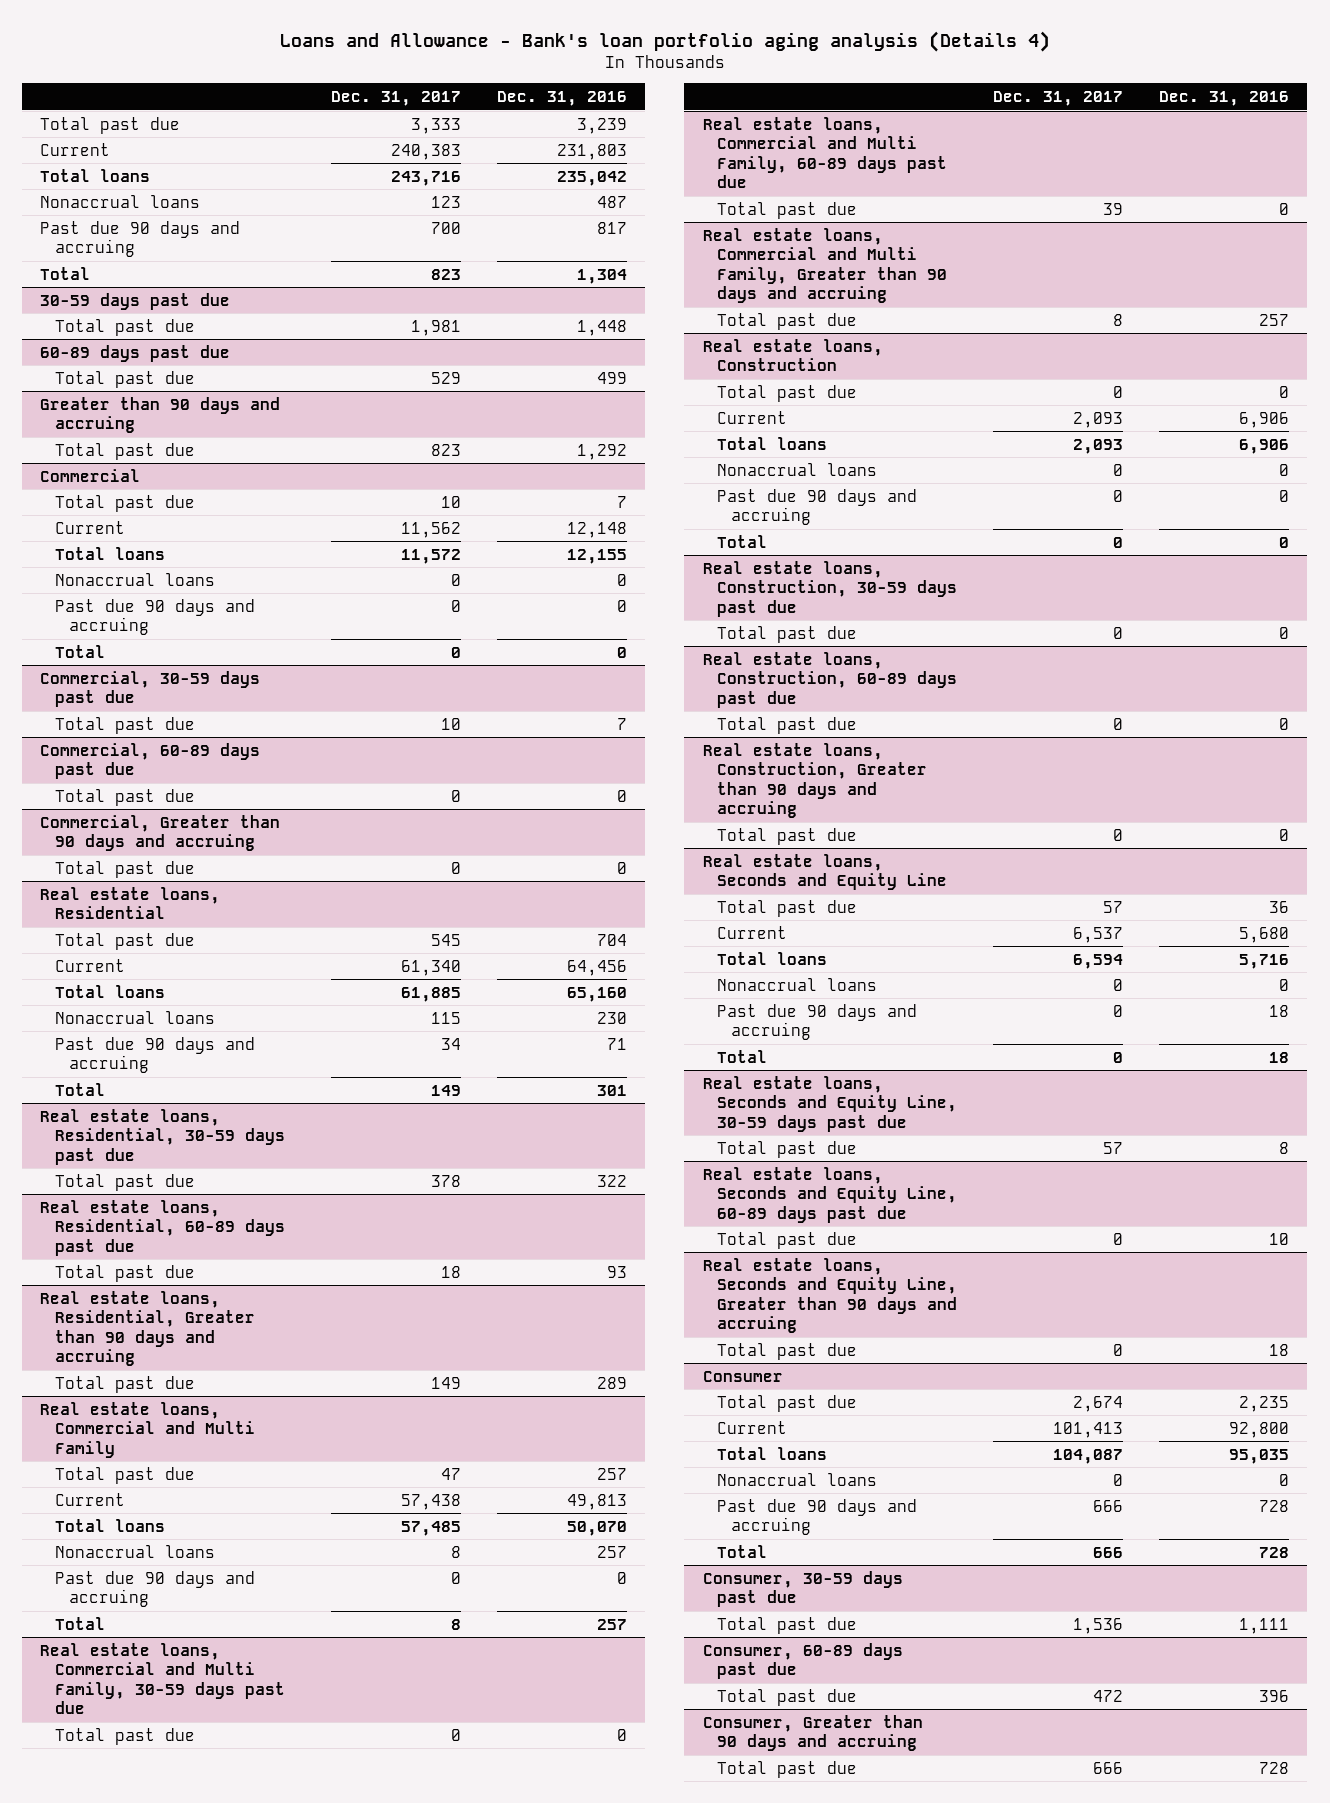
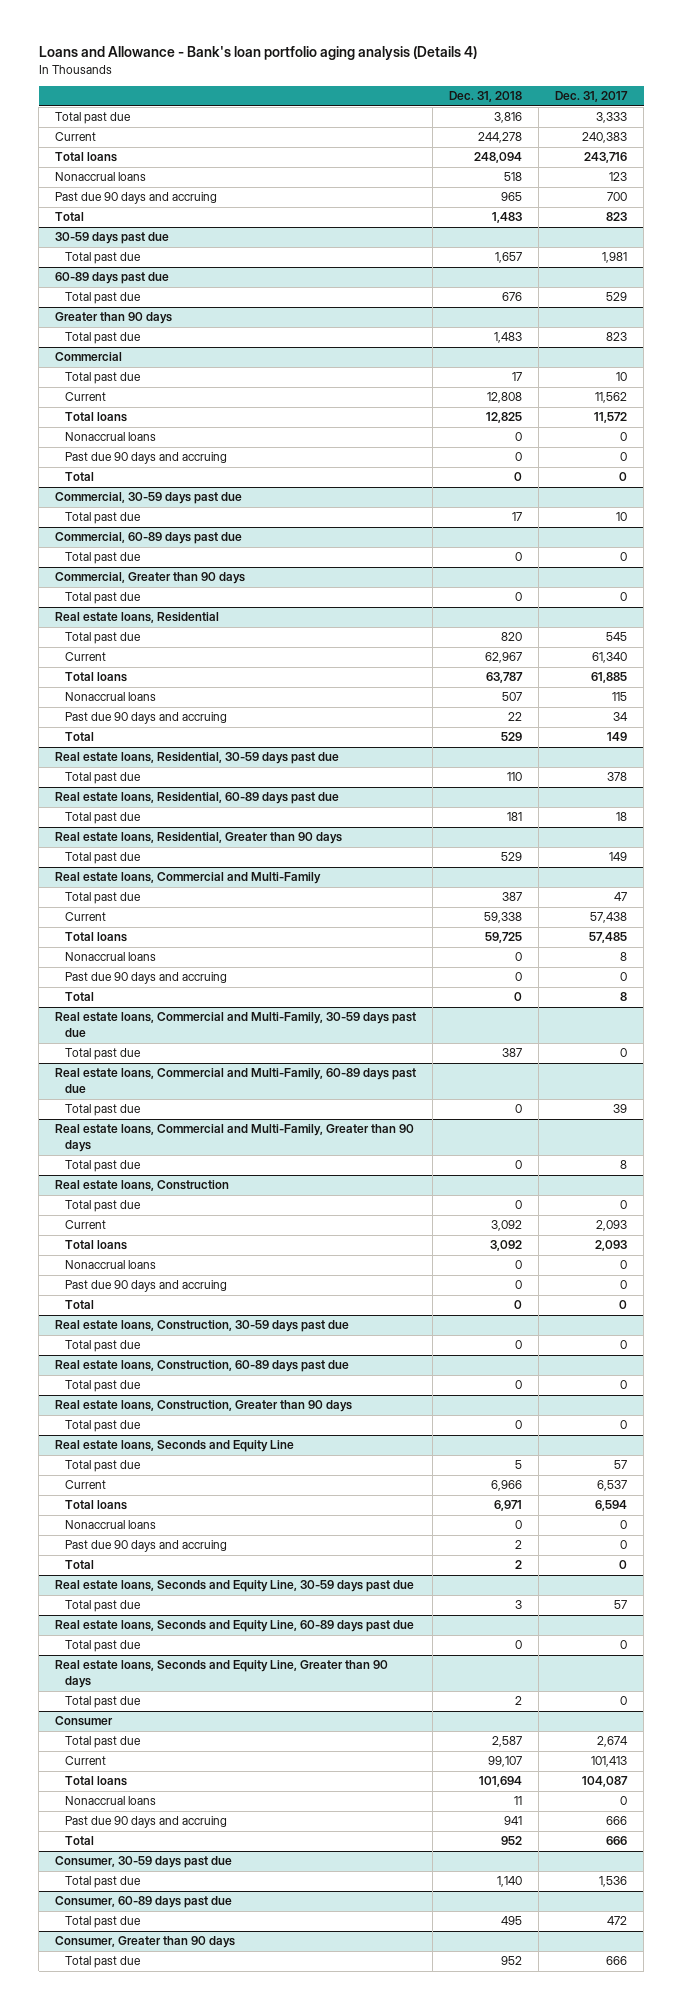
- | Dec. 31, 2017 | Dec. 31, 2016
+ | Dec. 31, 2018 | Dec. 31, 2017
- Greater than 90 days and accruing
+ Greater than 90 days
- Commercial, Greater than 90 days and accruing
+ Commercial, Greater than 90 days
- Real estate loans, Residential, Greater than 90 days and accruing
+ Real estate loans, Residential, Greater than 90 days
- Real estate loans, Commercial and Multi Family
+ Real estate loans, Commercial and Multi-Family
- Real estate loans, Commercial and Multi Family, 30-59 days past due
+ Real estate loans, Commercial and Multi-Family, 30-59 days past due
- Real estate loans, Commercial and Multi Family, 60-89 days past due
+ Real estate loans, Commercial and Multi-Family, 60-89 days past due
- Real estate loans, Commercial and Multi Family, Greater than 90 days and accruing
+ Real estate loans, Commercial and Multi-Family, Greater than 90 days
- Real estate loans, Construction, Greater than 90 days and accruing
+ Real estate loans, Construction, Greater than 90 days
- Real estate loans, Seconds and Equity Line, Greater than 90 days and accruing
+ Real estate loans, Seconds and Equity Line, Greater than 90 days
- Consumer, Greater than 90 days and accruing
+ Consumer, Greater than 90 days

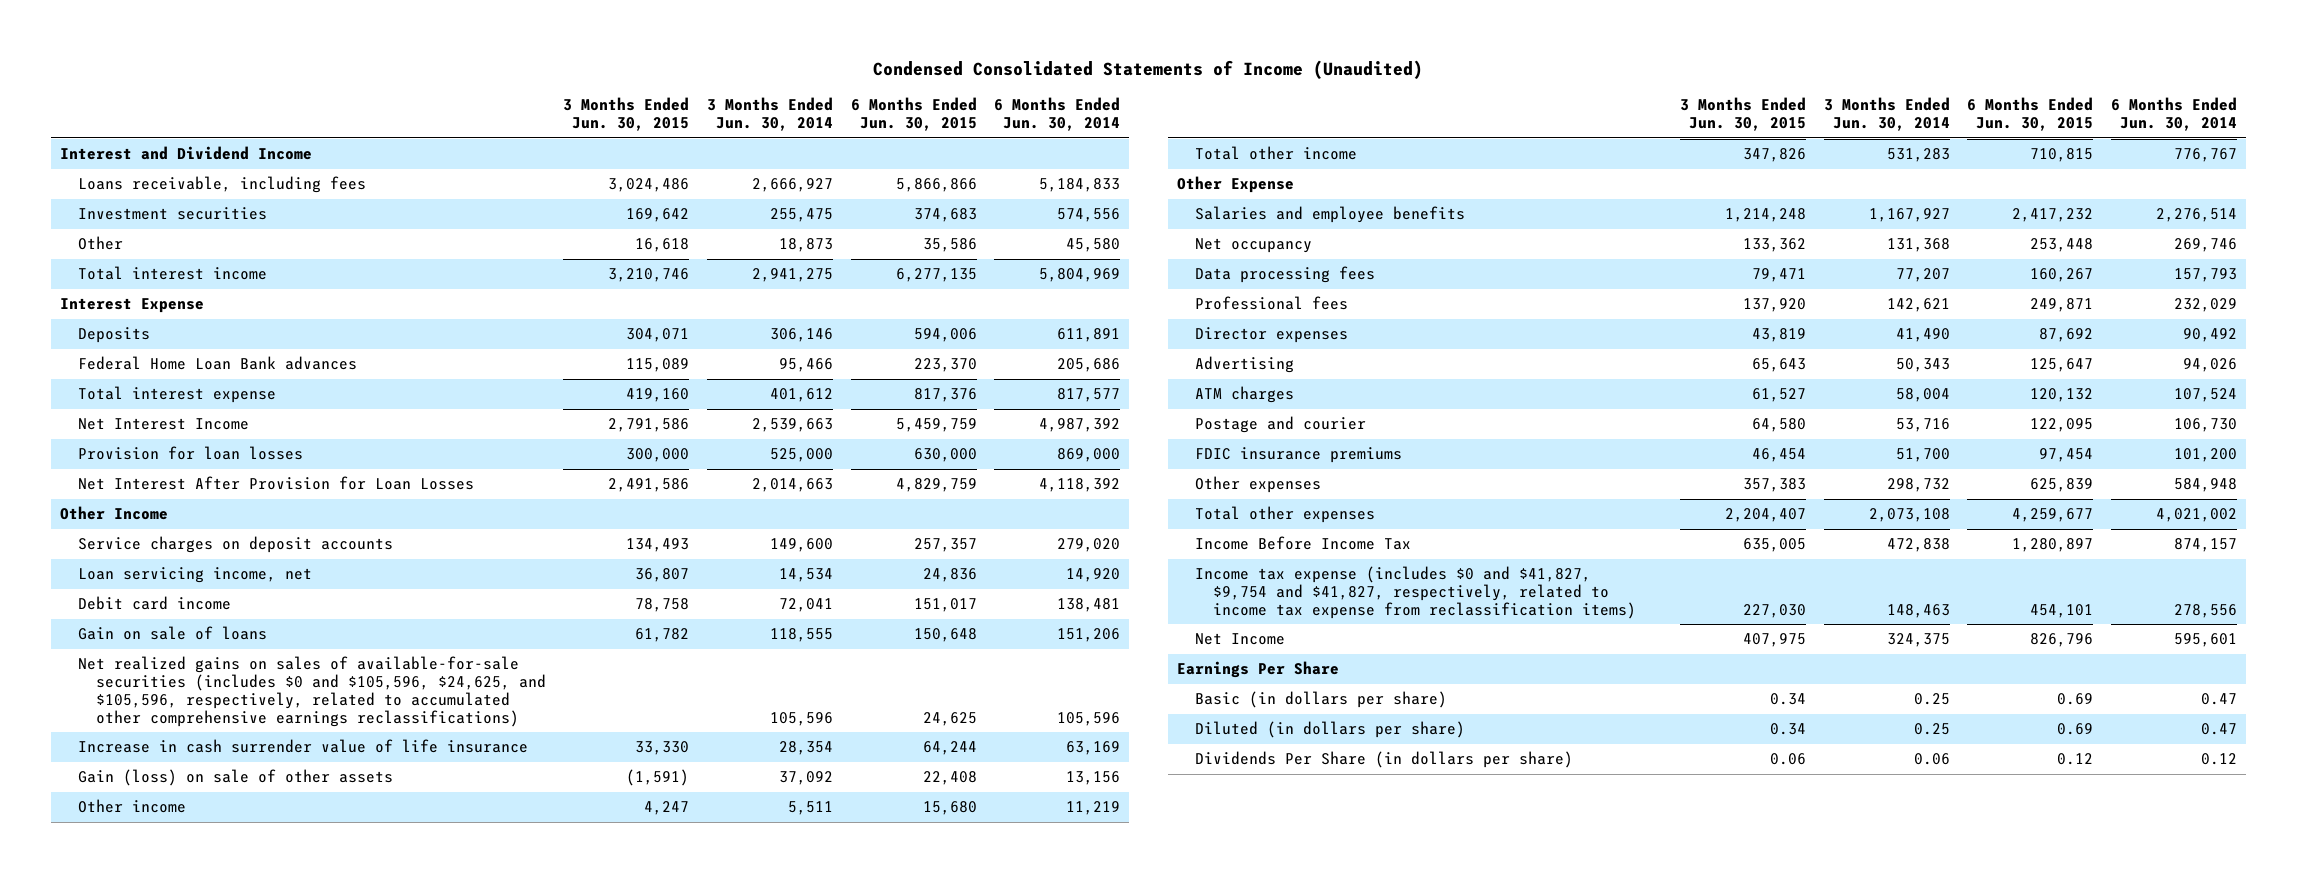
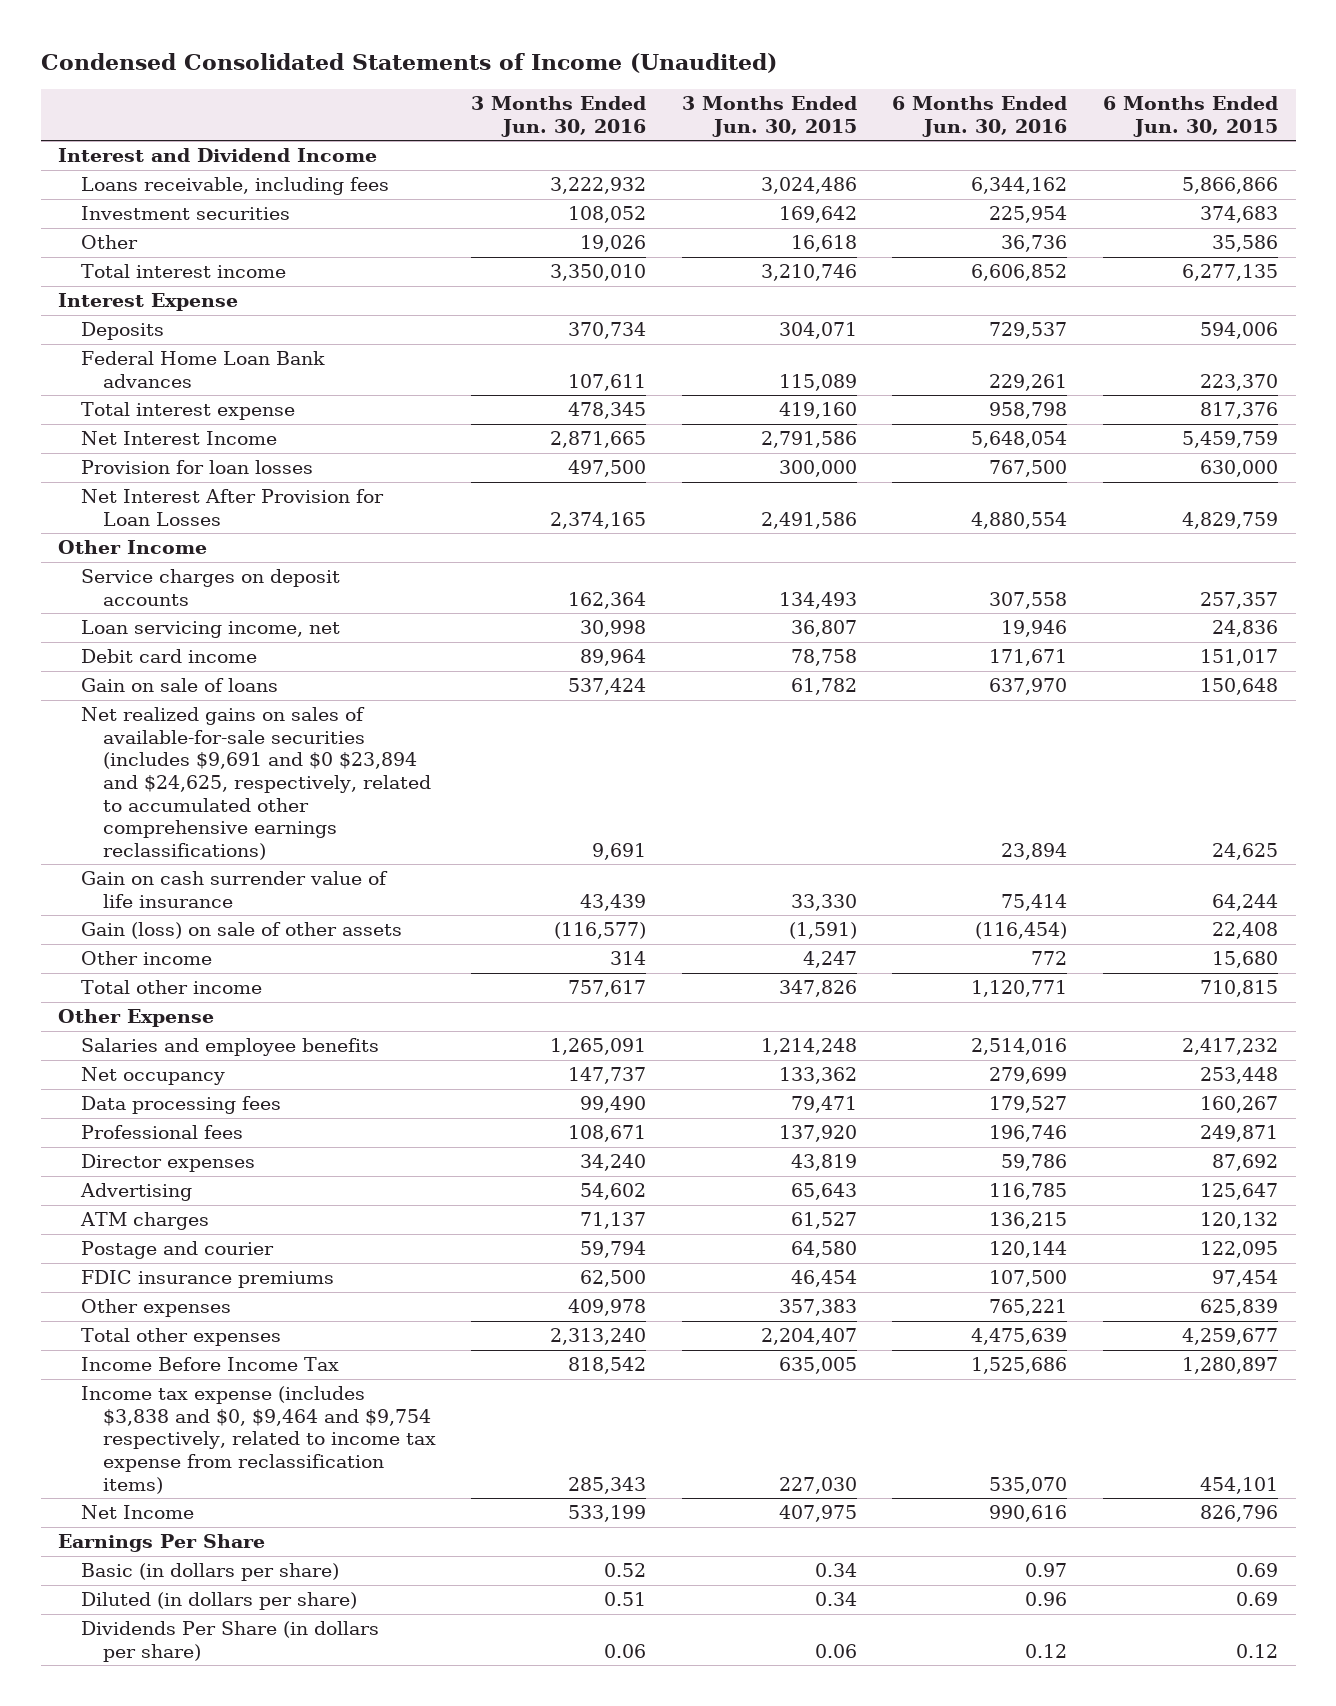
- | 3 Months Ended Jun. 30, 2015 | 3 Months Ended Jun. 30, 2014 | 6 Months Ended Jun. 30, 2015 | 6 Months Ended Jun. 30, 2014
+ | 3 Months Ended Jun. 30, 2016 | 3 Months Ended Jun. 30, 2015 | 6 Months Ended Jun. 30, 2016 | 6 Months Ended Jun. 30, 2015
- Net realized gains on sales of available-for-sale securities (includes $0 and $105,596, $24,625, and $105,596, respectively, related to accumulated other comprehensive earnings reclassifications) | | 105,596 | 24,625 | 105,596
- Increase in cash surrender value of life insurance | 33,330 | 28,354 | 64,244 | 63,169
+ Net realized gains on sales of available-for-sale securities (includes $9,691 and $0 $23,894 and $24,625, respectively, related to accumulated other comprehensive earnings reclassifications) | 9,691 | | 23,894 | 24,625
+ Gain on cash surrender value of life insurance | 43,439 | 33,330 | 75,414 | 64,244
- Income tax expense (includes $0 and $41,827, $9,754 and $41,827, respectively, related to income tax expense from reclassification items) | 227,030 | 148,463 | 454,101 | 278,556
+ Income tax expense (includes $3,838 and $0, $9,464 and $9,754 respectively, related to income tax expense from reclassification items) | 285,343 | 227,030 | 535,070 | 454,101

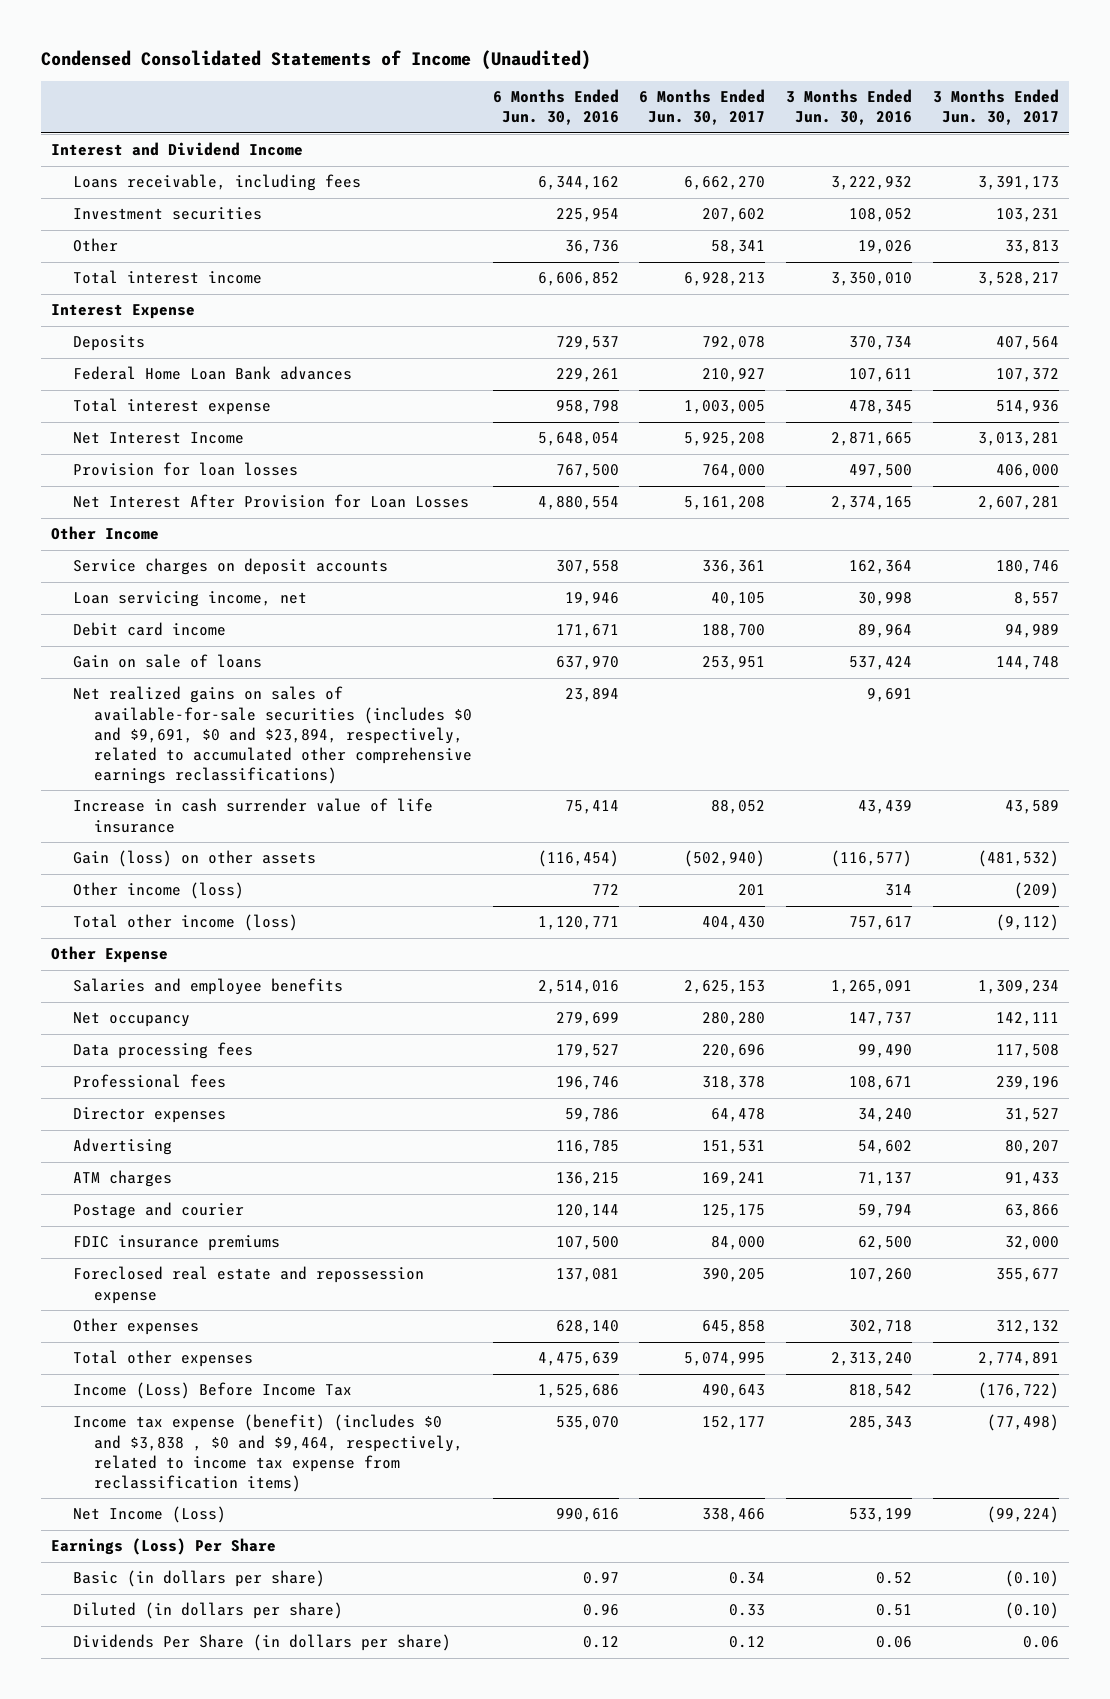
- | 3 Months Ended Jun. 30, 2016 | 3 Months Ended Jun. 30, 2015 | 6 Months Ended Jun. 30, 2016 | 6 Months Ended Jun. 30, 2015
+ | 6 Months Ended Jun. 30, 2016 | 6 Months Ended Jun. 30, 2017 | 3 Months Ended Jun. 30, 2016 | 3 Months Ended Jun. 30, 2017
- Net realized gains on sales of available-for-sale securities (includes $9,691 and $0 $23,894 and $24,625, respectively, related to accumulated other comprehensive earnings reclassifications) | 9,691 | | 23,894 | 24,625
- Gain on cash surrender value of life insurance | 43,439 | 33,330 | 75,414 | 64,244
- Gain (loss) on sale of other assets | (116,577) | (1,591) | (116,454) | 22,408
- Other income | 314 | 4,247 | 772 | 15,680
- Total other income | 757,617 | 347,826 | 1,120,771 | 710,815
+ Net realized gains on sales of available-for-sale securities (includes $0 and $9,691, $0 and $23,894, respectively, related to accumulated other comprehensive earnings reclassifications) | 23,894 | | 9,691 |
+ Increase in cash surrender value of life insurance | 75,414 | 88,052 | 43,439 | 43,589
+ Gain (loss) on other assets | (116,454) | (502,940) | (116,577) | (481,532)
+ Other income (loss) | 772 | 201 | 314 | (209)
+ Total other income (loss) | 1,120,771 | 404,430 | 757,617 | (9,112)
- Other expenses | 409,978 | 357,383 | 765,221 | 625,839
+ Foreclosed real estate and repossession expense | 137,081 | 390,205 | 107,260 | 355,677
+ Other expenses | 628,140 | 645,858 | 302,718 | 312,132
- Income Before Income Tax | 818,542 | 635,005 | 1,525,686 | 1,280,897
- Income tax expense (includes $3,838 and $0, $9,464 and $9,754 respectively, related to income tax expense from reclassification items) | 285,343 | 227,030 | 535,070 | 454,101
- Net Income | 533,199 | 407,975 | 990,616 | 826,796
- Earnings Per Share
+ Income (Loss) Before Income Tax | 1,525,686 | 490,643 | 818,542 | (176,722)
+ Income tax expense (benefit) (includes $0 and $3,838 , $0 and $9,464, respectively, related to income tax expense from reclassification items) | 535,070 | 152,177 | 285,343 | (77,498)
+ Net Income (Loss) | 990,616 | 338,466 | 533,199 | (99,224)
+ Earnings (Loss) Per Share

